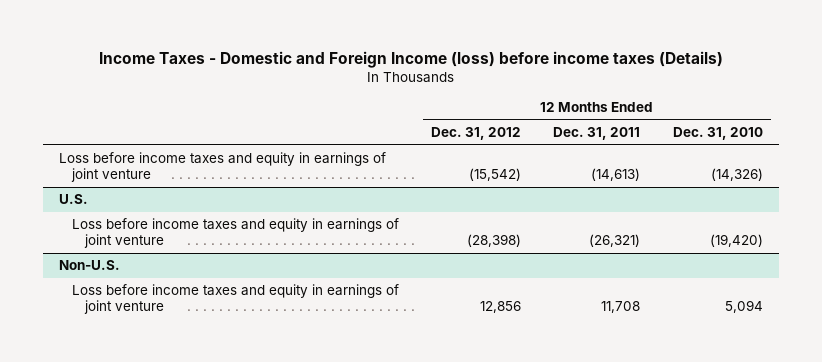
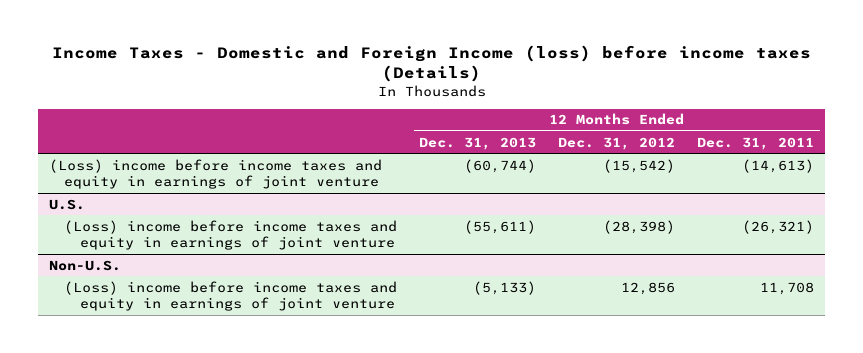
- | 12 Months Ended Dec. 31, 2012 | 12 Months Ended Dec. 31, 2011 | 12 Months Ended Dec. 31, 2010
+ | 12 Months Ended Dec. 31, 2013 | 12 Months Ended Dec. 31, 2012 | 12 Months Ended Dec. 31, 2011
- Loss before income taxes and equity in earnings of joint venture | (15,542) | (14,613) | (14,326)
+ (Loss) income before income taxes and equity in earnings of joint venture | (60,744) | (15,542) | (14,613)
@ U.S.
- Loss before income taxes and equity in earnings of joint venture | (28,398) | (26,321) | (19,420)
+ (Loss) income before income taxes and equity in earnings of joint venture | (55,611) | (28,398) | (26,321)
@ Non-U.S.
- Loss before income taxes and equity in earnings of joint venture | 12,856 | 11,708 | 5,094
+ (Loss) income before income taxes and equity in earnings of joint venture | (5,133) | 12,856 | 11,708

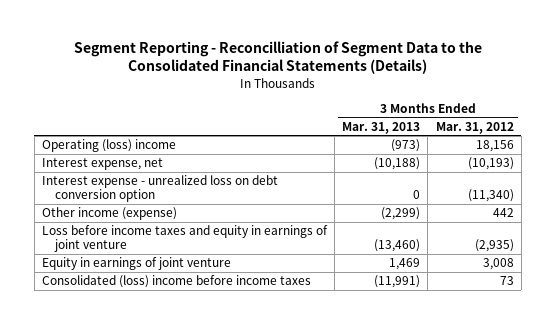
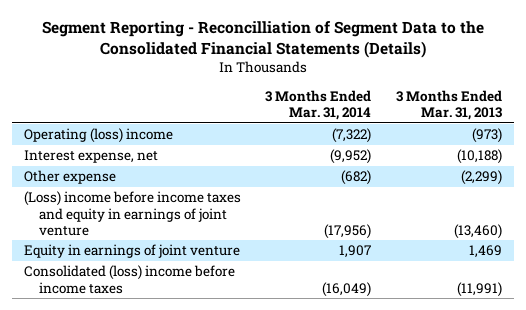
- | 3 Months Ended Mar. 31, 2013 | 3 Months Ended Mar. 31, 2012
+ | 3 Months Ended Mar. 31, 2014 | 3 Months Ended Mar. 31, 2013
- Interest expense - unrealized loss on debt conversion option | 0 | (11,340)
- Other income (expense) | (2,299) | 442
- Loss before income taxes and equity in earnings of joint venture | (13,460) | (2,935)
+ Other expense | (682) | (2,299)
+ (Loss) income before income taxes and equity in earnings of joint venture | (17,956) | (13,460)

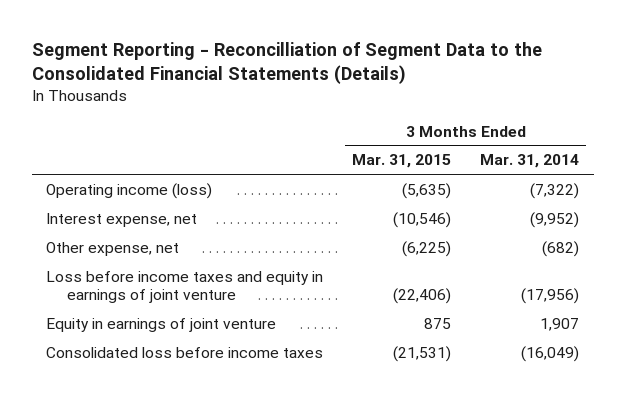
- | 3 Months Ended Mar. 31, 2014 | 3 Months Ended Mar. 31, 2013
+ | 3 Months Ended Mar. 31, 2015 | 3 Months Ended Mar. 31, 2014
- Operating (loss) income | (7,322) | (973)
+ Operating income (loss) | (5,635) | (7,322)
- Other expense | (682) | (2,299)
- (Loss) income before income taxes and equity in earnings of joint venture | (17,956) | (13,460)
+ Other expense, net | (6,225) | (682)
+ Loss before income taxes and equity in earnings of joint venture | (22,406) | (17,956)
- Consolidated (loss) income before income taxes | (16,049) | (11,991)
+ Consolidated loss before income taxes | (21,531) | (16,049)

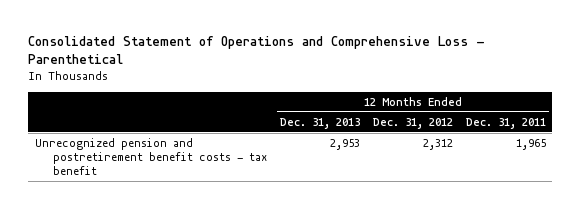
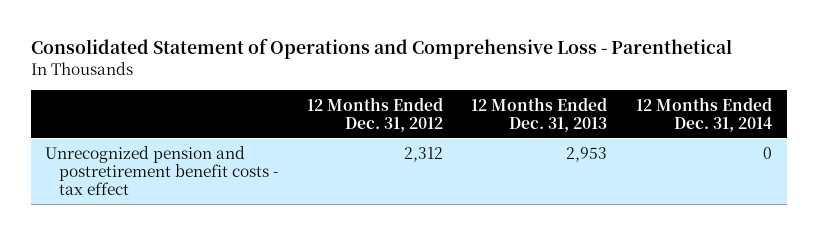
- | 12 Months Ended Dec. 31, 2013 | 12 Months Ended Dec. 31, 2012 | 12 Months Ended Dec. 31, 2011
+ | 12 Months Ended Dec. 31, 2012 | 12 Months Ended Dec. 31, 2013 | 12 Months Ended Dec. 31, 2014
- Unrecognized pension and postretirement benefit costs - tax benefit | 2,953 | 2,312 | 1,965
+ Unrecognized pension and postretirement benefit costs - tax effect | 2,312 | 2,953 | 0

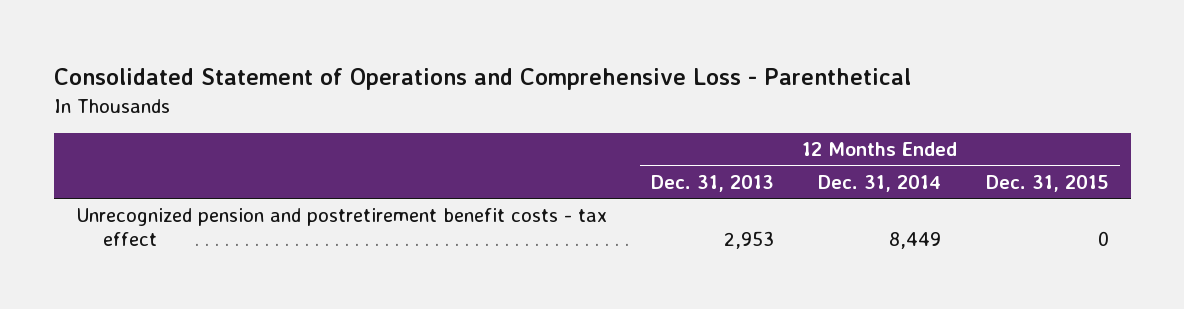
- | 12 Months Ended Dec. 31, 2012 | 12 Months Ended Dec. 31, 2013 | 12 Months Ended Dec. 31, 2014
+ | 12 Months Ended Dec. 31, 2013 | 12 Months Ended Dec. 31, 2014 | 12 Months Ended Dec. 31, 2015
- Unrecognized pension and postretirement benefit costs - tax effect | 2,312 | 2,953 | 0
+ Unrecognized pension and postretirement benefit costs - tax effect | 2,953 | 8,449 | 0

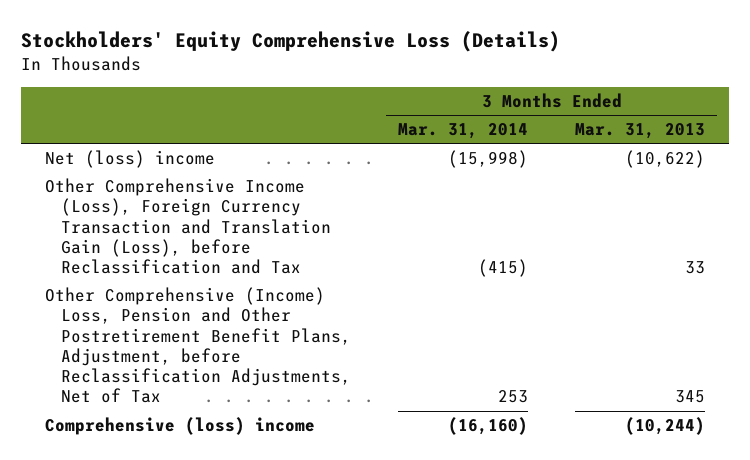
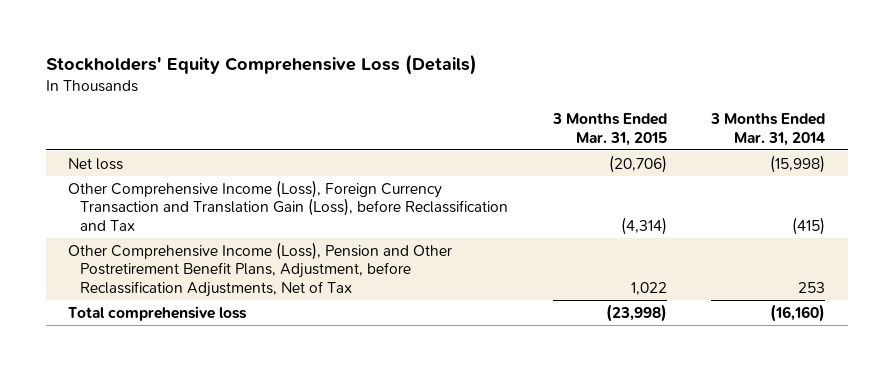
- | 3 Months Ended Mar. 31, 2014 | 3 Months Ended Mar. 31, 2013
+ | 3 Months Ended Mar. 31, 2015 | 3 Months Ended Mar. 31, 2014
- Net (loss) income | (15,998) | (10,622)
+ Net loss | (20,706) | (15,998)
- Other Comprehensive (Income) Loss, Pension and Other Postretirement Benefit Plans, Adjustment, before Reclassification Adjustments, Net of Tax | 253 | 345
- Comprehensive (loss) income | (16,160) | (10,244)
+ Other Comprehensive Income (Loss), Pension and Other Postretirement Benefit Plans, Adjustment, before Reclassification Adjustments, Net of Tax | 1,022 | 253
+ Total comprehensive loss | (23,998) | (16,160)

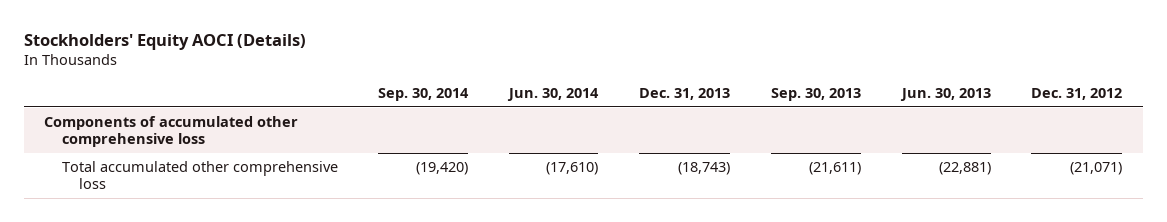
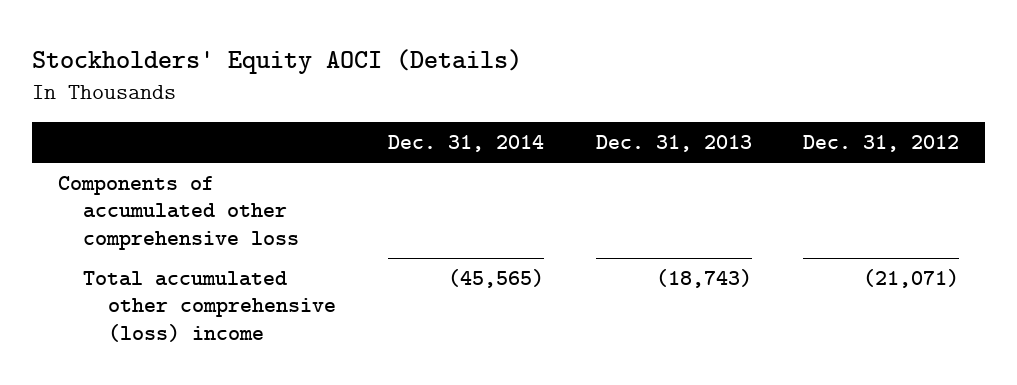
- | Sep. 30, 2014 | Jun. 30, 2014 | Dec. 31, 2013 | Sep. 30, 2013 | Jun. 30, 2013 | Dec. 31, 2012
+ | Dec. 31, 2014 | Dec. 31, 2013 | Dec. 31, 2012
- Total accumulated other comprehensive loss | (19,420) | (17,610) | (18,743) | (21,611) | (22,881) | (21,071)
+ Total accumulated other comprehensive (loss) income | (45,565) | (18,743) | (21,071)

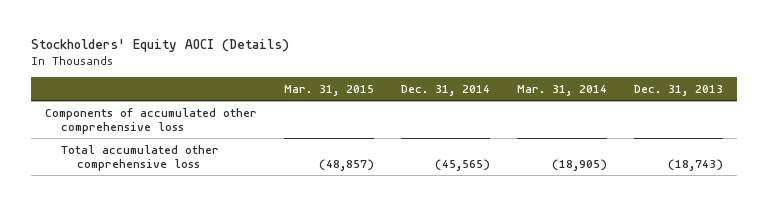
- | Dec. 31, 2014 | Dec. 31, 2013 | Dec. 31, 2012
+ | Mar. 31, 2015 | Dec. 31, 2014 | Mar. 31, 2014 | Dec. 31, 2013
- Total accumulated other comprehensive (loss) income | (45,565) | (18,743) | (21,071)
+ Total accumulated other comprehensive loss | (48,857) | (45,565) | (18,905) | (18,743)

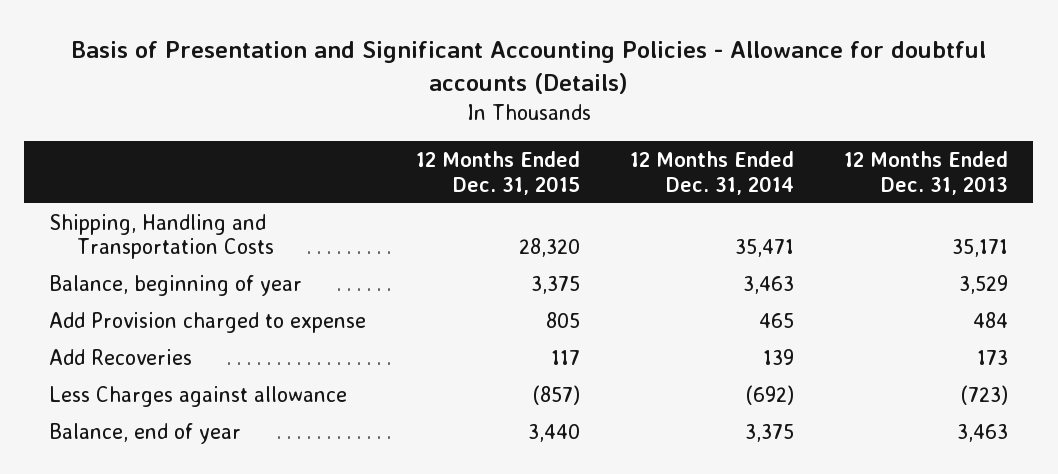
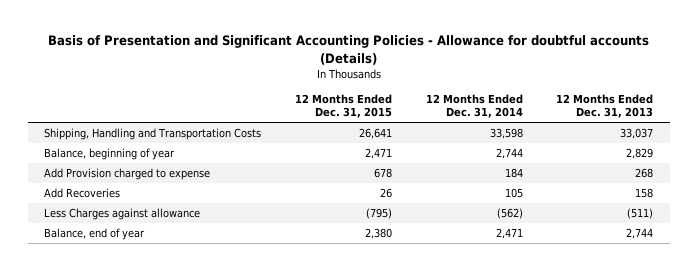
- Shipping, Handling and Transportation Costs | 28,320 | 35,471 | 35,171
- Balance, beginning of year | 3,375 | 3,463 | 3,529
- Add Provision charged to expense | 805 | 465 | 484
- Add Recoveries | 117 | 139 | 173
- Less Charges against allowance | (857) | (692) | (723)
- Balance, end of year | 3,440 | 3,375 | 3,463
+ Shipping, Handling and Transportation Costs | 26,641 | 33,598 | 33,037
+ Balance, beginning of year | 2,471 | 2,744 | 2,829
+ Add Provision charged to expense | 678 | 184 | 268
+ Add Recoveries | 26 | 105 | 158
+ Less Charges against allowance | (795) | (562) | (511)
+ Balance, end of year | 2,380 | 2,471 | 2,744

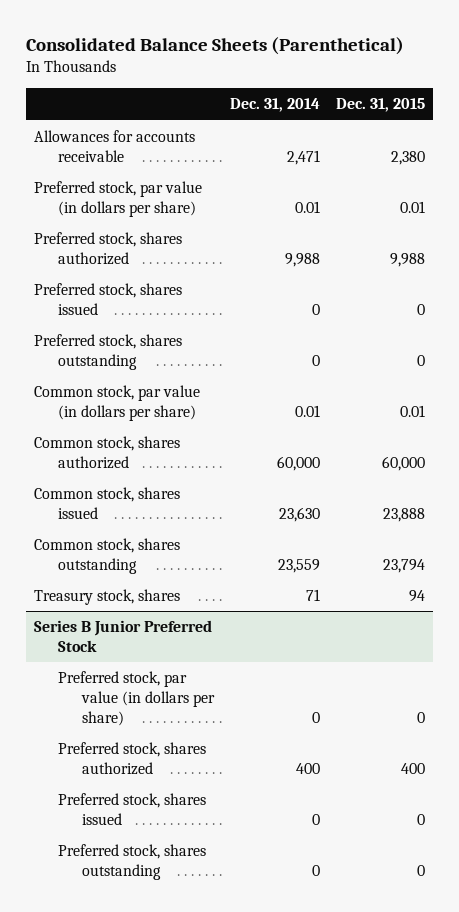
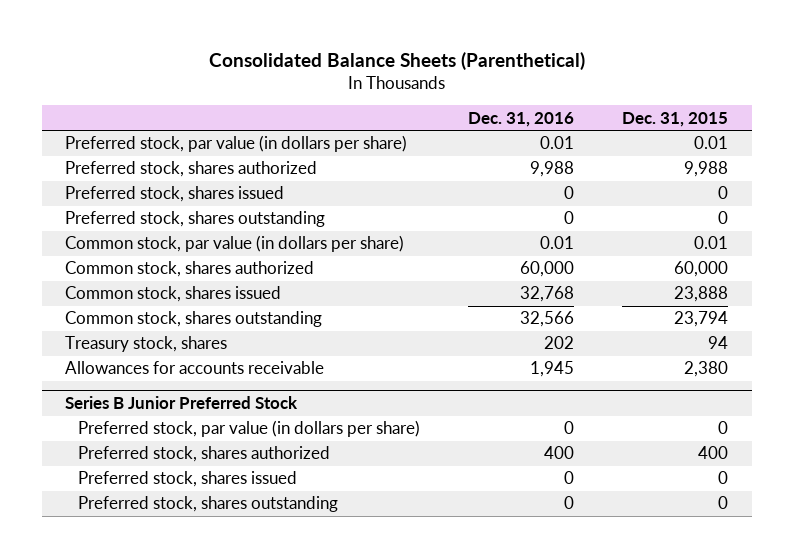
- | Dec. 31, 2014 | Dec. 31, 2015
+ | Dec. 31, 2016 | Dec. 31, 2015
moved down: Allowances for accounts receivable | 1,945 | 2,380

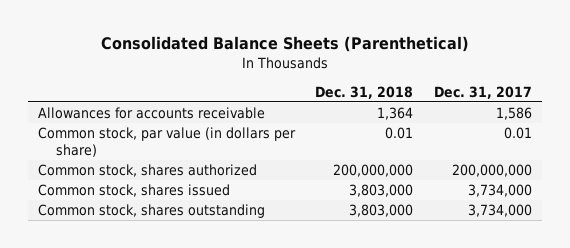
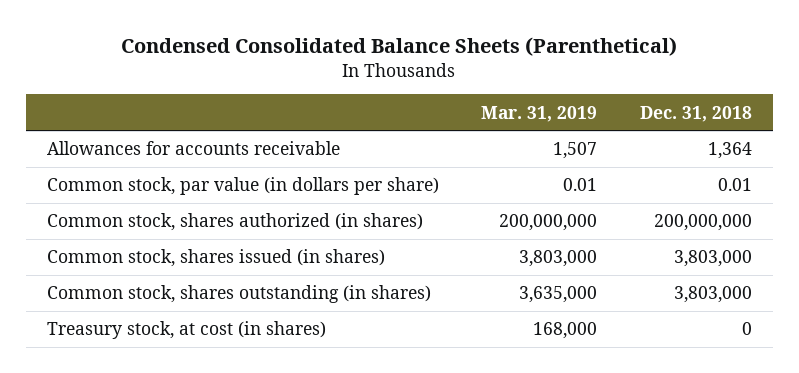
- Consolidated Balance Sheets (Parenthetical)
+ Condensed Consolidated Balance Sheets (Parenthetical)
- | Dec. 31, 2018 | Dec. 31, 2017
+ | Mar. 31, 2019 | Dec. 31, 2018
- Common stock, shares authorized | 200,000,000 | 200,000,000
- Common stock, shares issued | 3,803,000 | 3,734,000
- Common stock, shares outstanding | 3,803,000 | 3,734,000
+ Common stock, shares authorized (in shares) | 200,000,000 | 200,000,000
+ Common stock, shares issued (in shares) | 3,803,000 | 3,803,000
+ Common stock, shares outstanding (in shares) | 3,635,000 | 3,803,000
+ Treasury stock, at cost (in shares) | 168,000 | 0

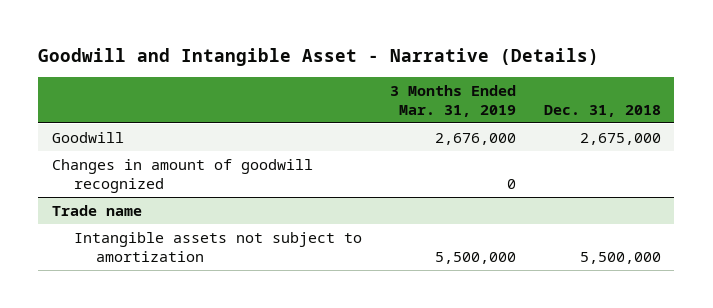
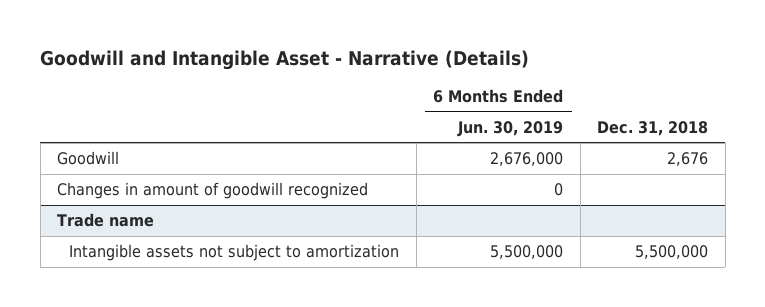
- | 3 Months Ended Mar. 31, 2019 | Dec. 31, 2018
+ | 6 Months Ended Jun. 30, 2019 | Dec. 31, 2018
- Goodwill | 2,676,000 | 2,675,000
+ Goodwill | 2,676,000 | 2,676

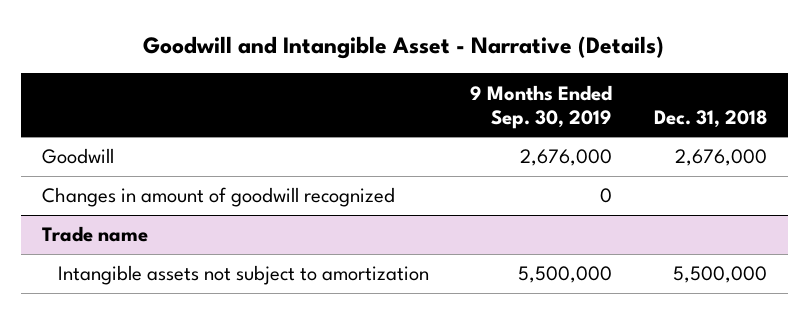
- | 6 Months Ended Jun. 30, 2019 | Dec. 31, 2018
+ | 9 Months Ended Sep. 30, 2019 | Dec. 31, 2018
- Goodwill | 2,676,000 | 2,676
+ Goodwill | 2,676,000 | 2,676,000

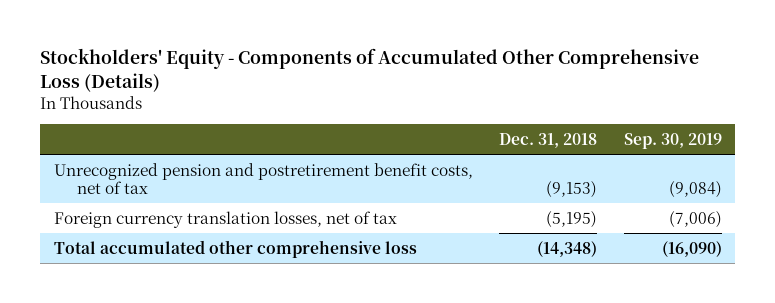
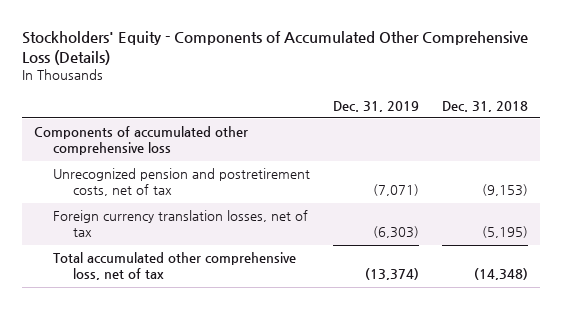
- | Dec. 31, 2018 | Sep. 30, 2019
+ | Dec. 31, 2019 | Dec. 31, 2018
- Unrecognized pension and postretirement benefit costs, net of tax | (9,153) | (9,084)
+ Components of accumulated other comprehensive loss
+ Unrecognized pension and postretirement costs, net of tax | (7,071) | (9,153)
- Total accumulated other comprehensive loss | (14,348) | (16,090)
+ Total accumulated other comprehensive loss, net of tax | (13,374) | (14,348)

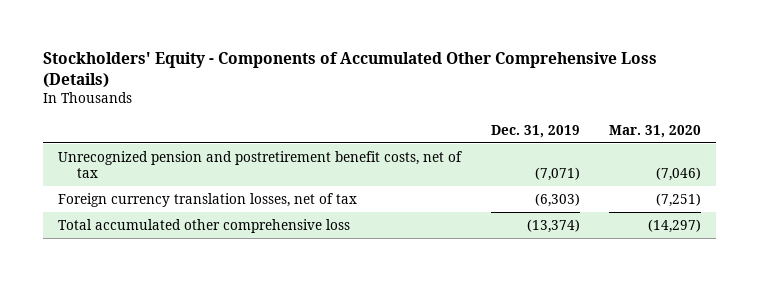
- | Dec. 31, 2019 | Dec. 31, 2018
+ | Dec. 31, 2019 | Mar. 31, 2020
- Components of accumulated other comprehensive loss
- Unrecognized pension and postretirement costs, net of tax | (7,071) | (9,153)
+ Unrecognized pension and postretirement benefit costs, net of tax | (7,071) | (7,046)
- Total accumulated other comprehensive loss, net of tax | (13,374) | (14,348)
+ Total accumulated other comprehensive loss | (13,374) | (14,297)

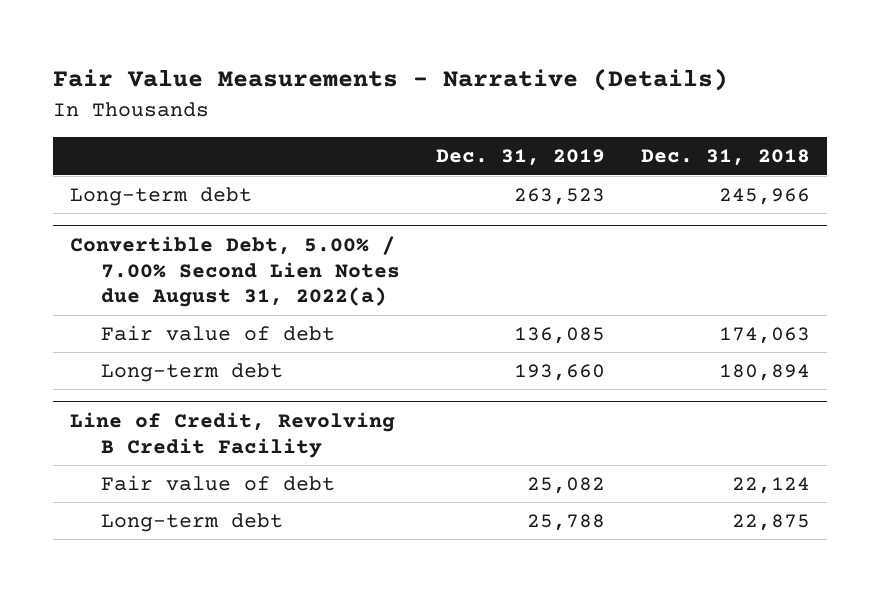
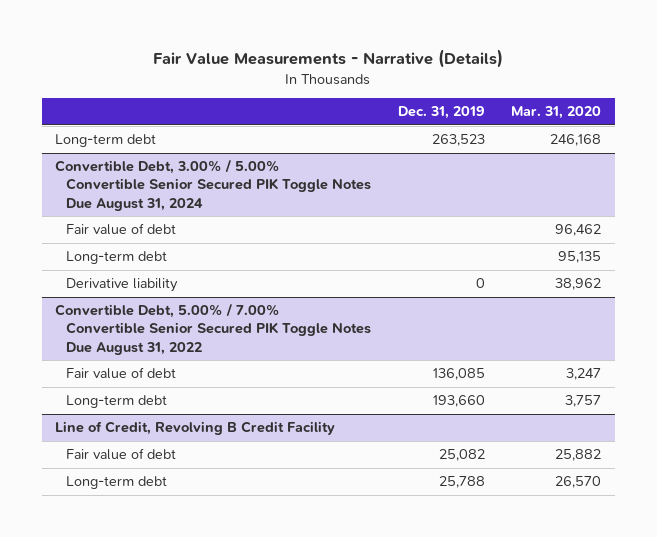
- | Dec. 31, 2019 | Dec. 31, 2018
+ | Dec. 31, 2019 | Mar. 31, 2020
- Convertible Debt, 5.00% / 7.00% Second Lien Notes due August 31, 2022(a)
+ Convertible Debt, 3.00% / 5.00% Convertible Senior Secured PIK Toggle Notes Due August 31, 2024
+ Fair value of debt | | 96,462
+ Long-term debt | | 95,135
+ Derivative liability | 0 | 38,962
+ Convertible Debt, 5.00% / 7.00% Convertible Senior Secured PIK Toggle Notes Due August 31, 2022

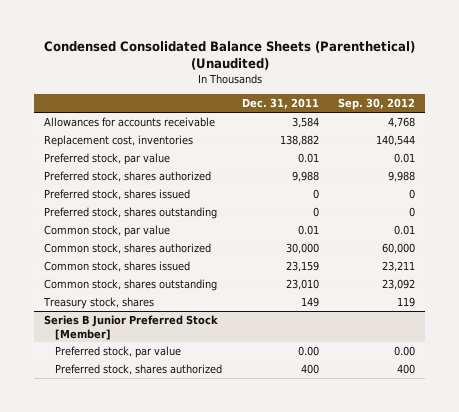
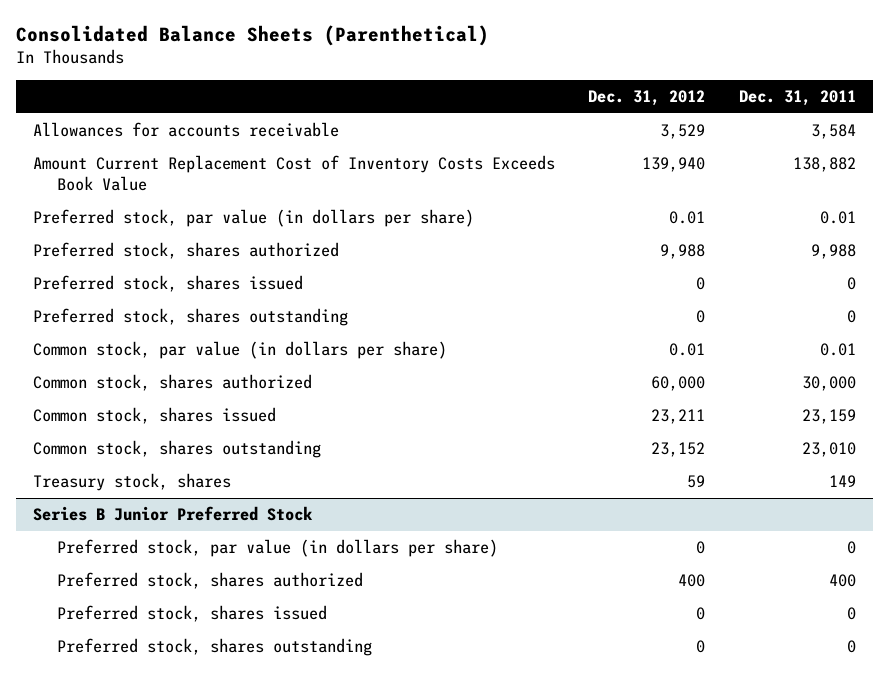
- Condensed Consolidated Balance Sheets (Parenthetical) (Unaudited)
+ Consolidated Balance Sheets (Parenthetical)
- | Dec. 31, 2011 | Sep. 30, 2012
+ | Dec. 31, 2012 | Dec. 31, 2011
- Replacement cost, inventories | 138,882 | 140,544
- Preferred stock, par value | 0.01 | 0.01
+ Amount Current Replacement Cost of Inventory Costs Exceeds Book Value | 139,940 | 138,882
+ Preferred stock, par value (in dollars per share) | 0.01 | 0.01
- Common stock, par value | 0.01 | 0.01
+ Common stock, par value (in dollars per share) | 0.01 | 0.01
- Series B Junior Preferred Stock [Member]
- Preferred stock, par value | 0.00 | 0.00
+ Series B Junior Preferred Stock
+ Preferred stock, par value (in dollars per share) | 0 | 0
+ Preferred stock, shares issued | 0 | 0
+ Preferred stock, shares outstanding | 0 | 0

